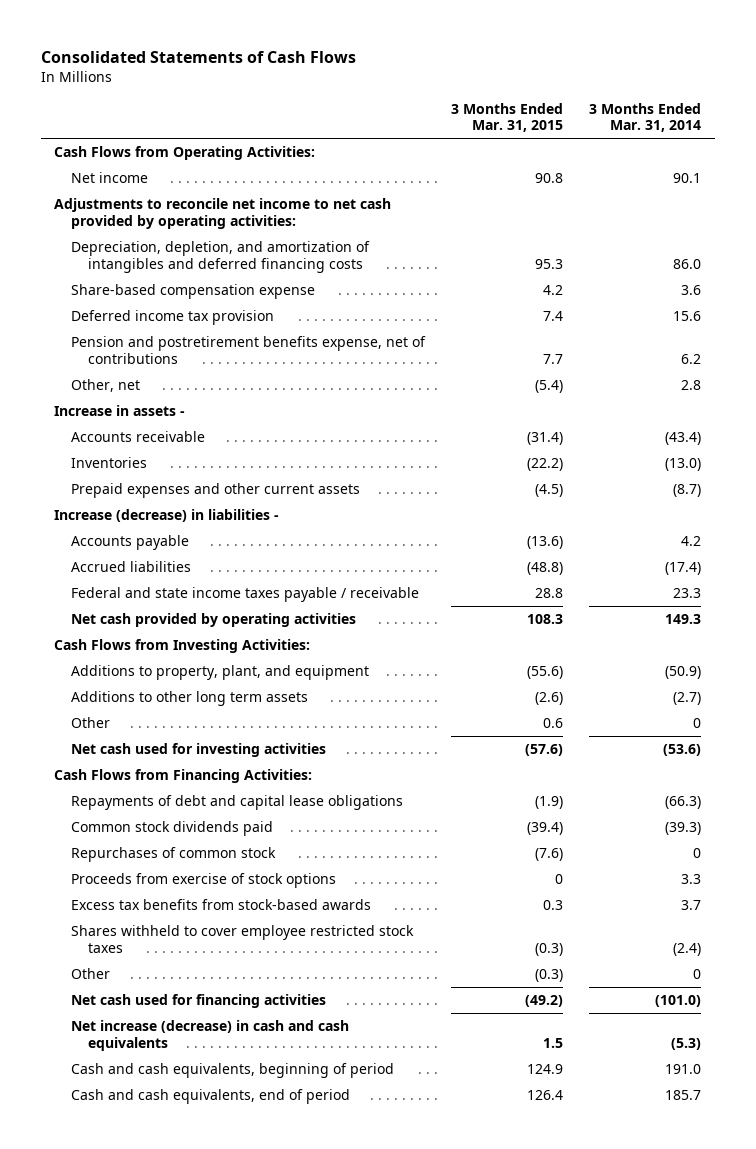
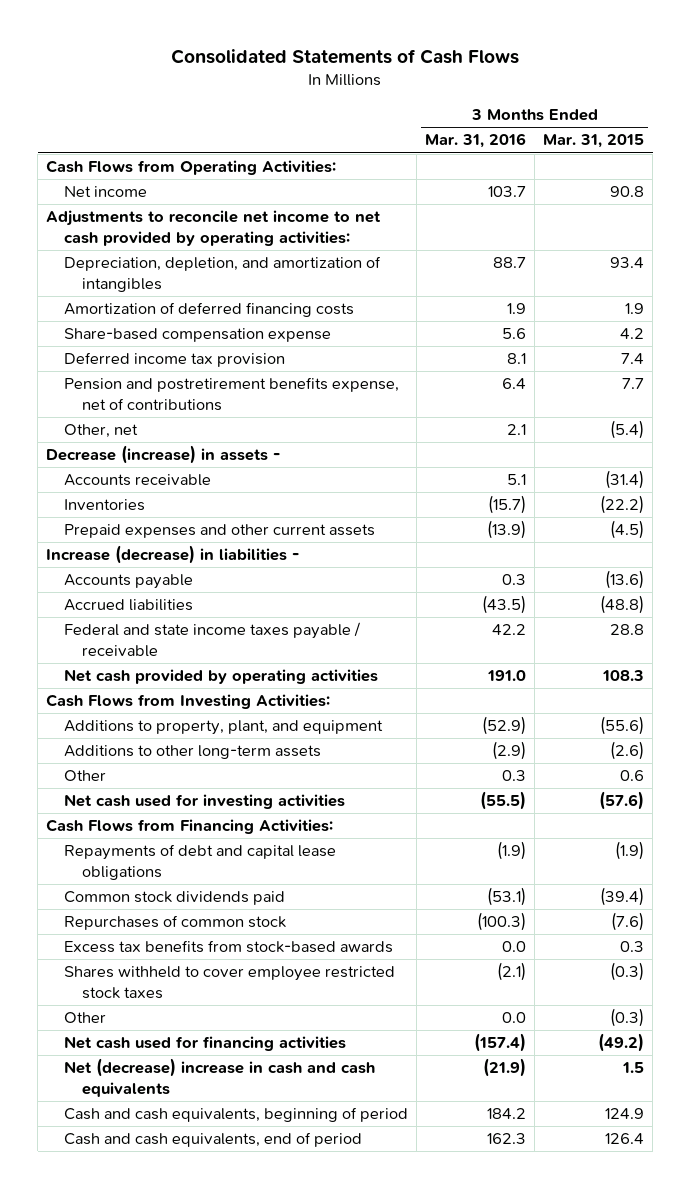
- | 3 Months Ended Mar. 31, 2015 | 3 Months Ended Mar. 31, 2014
+ | 3 Months Ended Mar. 31, 2016 | 3 Months Ended Mar. 31, 2015
- Depreciation, depletion, and amortization of intangibles and deferred financing costs | 95.3 | 86.0
+ Depreciation, depletion, and amortization of intangibles | 88.7 | 93.4
+ Amortization of deferred financing costs | 1.9 | 1.9
- Increase in assets -
+ Decrease (increase) in assets -
- Additions to other long term assets | (2.6) | (2.7)
+ Additions to other long-term assets | (2.9) | (2.6)
- Proceeds from exercise of stock options | 0 | 3.3
- Net increase (decrease) in cash and cash equivalents | 1.5 | (5.3)
+ Net (decrease) increase in cash and cash equivalents | (21.9) | 1.5

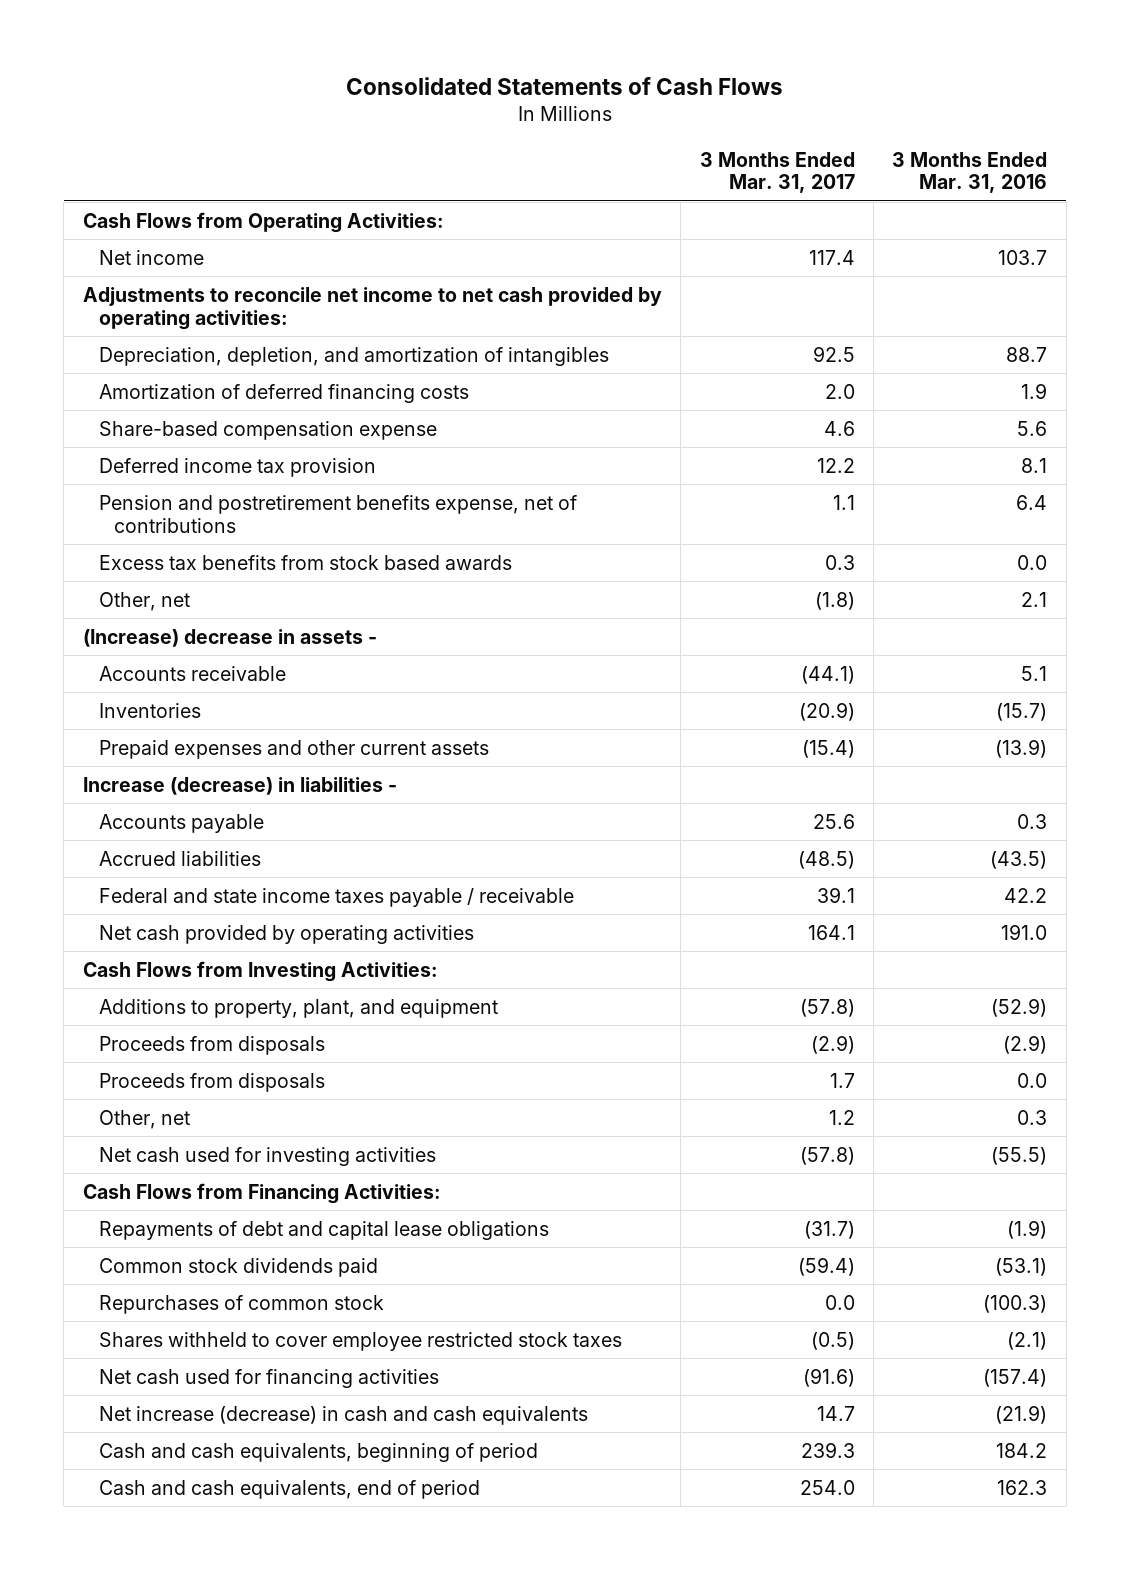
- | 3 Months Ended Mar. 31, 2016 | 3 Months Ended Mar. 31, 2015
+ | 3 Months Ended Mar. 31, 2017 | 3 Months Ended Mar. 31, 2016
+ Excess tax benefits from stock based awards | 0.3 | 0.0
- Decrease (increase) in assets -
+ (Increase) decrease in assets -
- Additions to other long-term assets | (2.9) | (2.6)
- Other | 0.3 | 0.6
+ Proceeds from disposals | (2.9) | (2.9)
+ Proceeds from disposals | 1.7 | 0.0
+ Other, net | 1.2 | 0.3
- Excess tax benefits from stock-based awards | 0.0 | 0.3
- Other | 0.0 | (0.3)
- Net (decrease) increase in cash and cash equivalents | (21.9) | 1.5
+ Net increase (decrease) in cash and cash equivalents | 14.7 | (21.9)

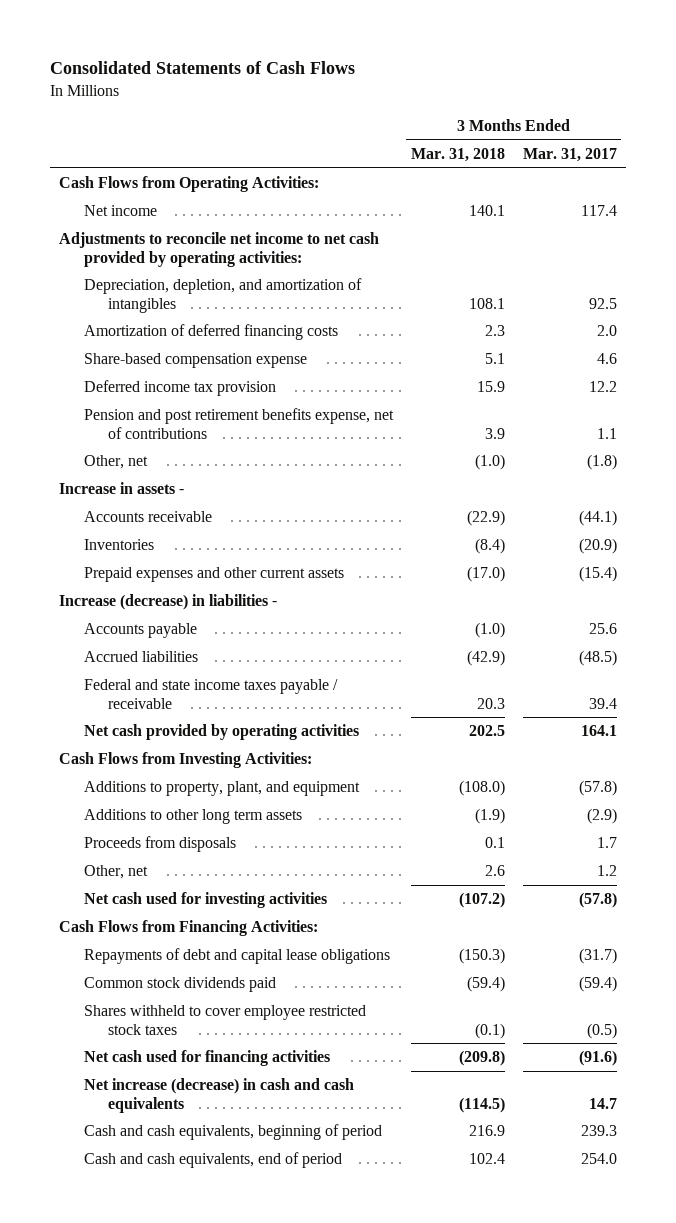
- | 3 Months Ended Mar. 31, 2017 | 3 Months Ended Mar. 31, 2016
+ | 3 Months Ended Mar. 31, 2018 | 3 Months Ended Mar. 31, 2017
- Pension and postretirement benefits expense, net of contributions | 1.1 | 6.4
- Excess tax benefits from stock based awards | 0.3 | 0.0
+ Pension and post retirement benefits expense, net of contributions | 3.9 | 1.1
- (Increase) decrease in assets -
+ Increase in assets -
- Federal and state income taxes payable / receivable | 39.1 | 42.2
+ Federal and state income taxes payable / receivable | 20.3 | 39.4
- Proceeds from disposals | (2.9) | (2.9)
+ Additions to other long term assets | (1.9) | (2.9)
- Repurchases of common stock | 0.0 | (100.3)

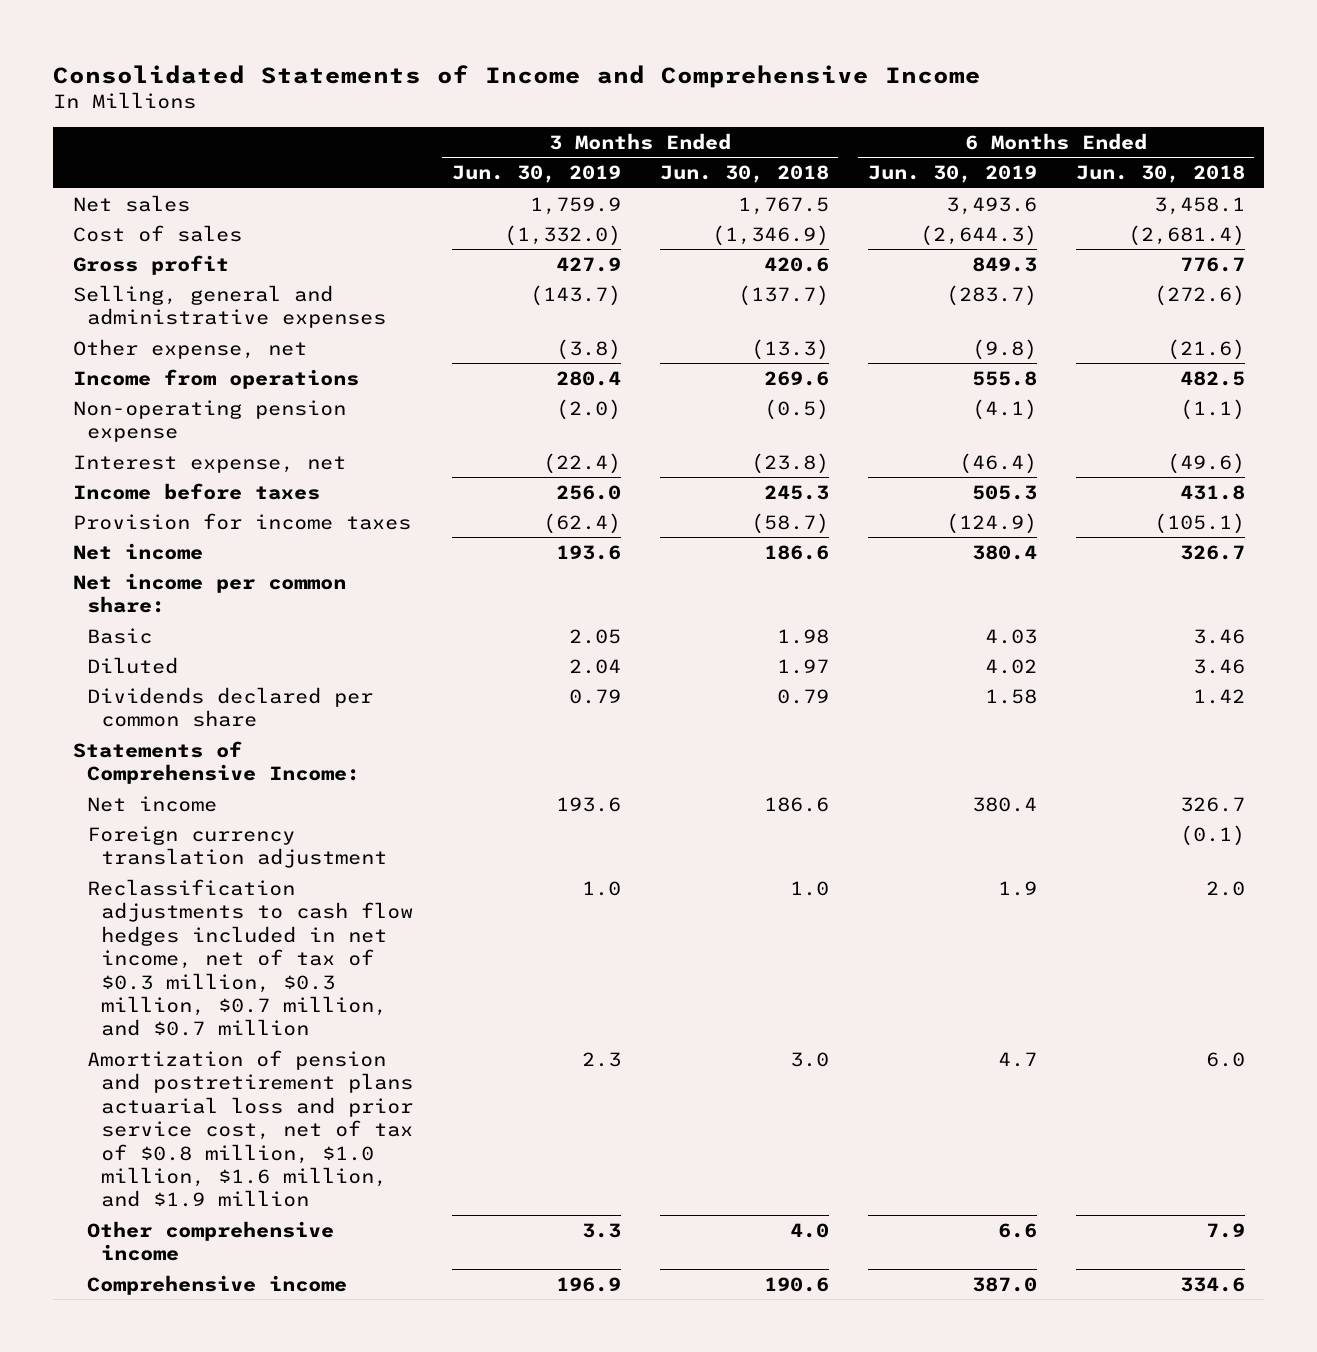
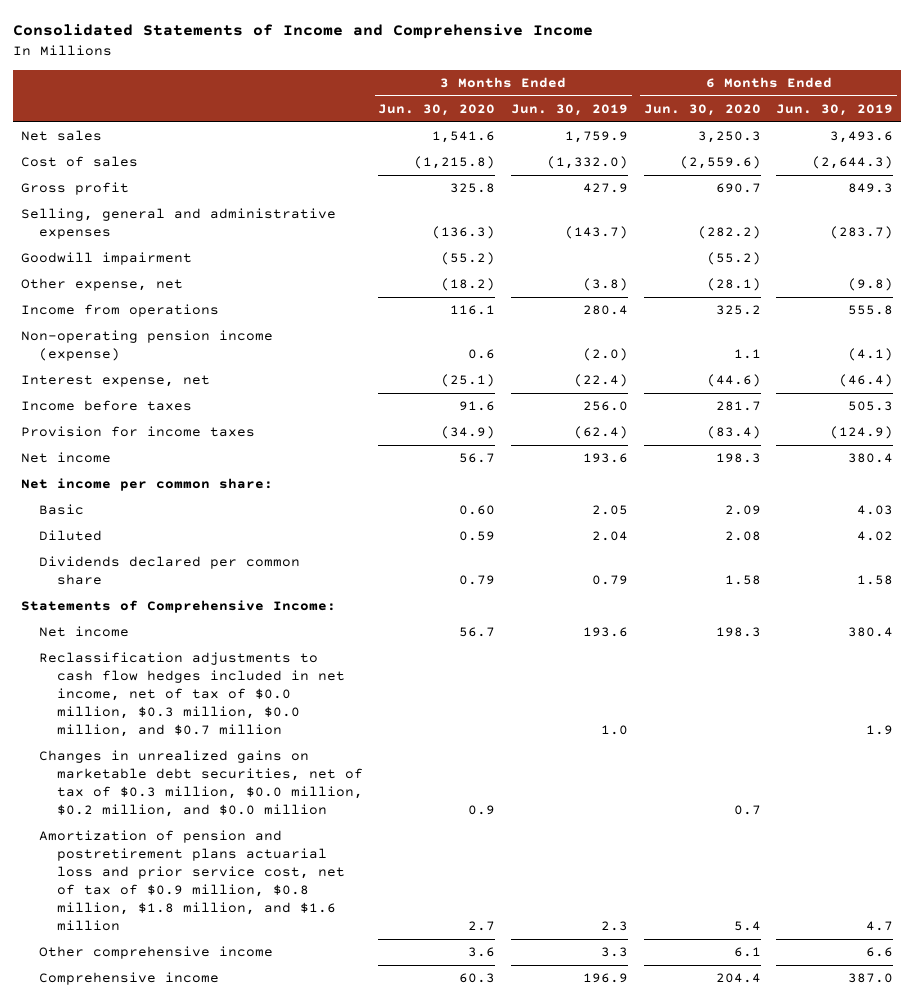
- | 3 Months Ended Jun. 30, 2019 | 3 Months Ended Jun. 30, 2018 | 6 Months Ended Jun. 30, 2019 | 6 Months Ended Jun. 30, 2018
+ | 3 Months Ended Jun. 30, 2020 | 3 Months Ended Jun. 30, 2019 | 6 Months Ended Jun. 30, 2020 | 6 Months Ended Jun. 30, 2019
+ Goodwill impairment | (55.2) | | (55.2) |
- Non-operating pension expense | (2.0) | (0.5) | (4.1) | (1.1)
+ Non-operating pension income (expense) | 0.6 | (2.0) | 1.1 | (4.1)
- Foreign currency translation adjustment | | | | (0.1)
- Reclassification adjustments to cash flow hedges included in net income, net of tax of $0.3 million, $0.3 million, $0.7 million, and $0.7 million | 1.0 | 1.0 | 1.9 | 2.0
- Amortization of pension and postretirement plans actuarial loss and prior service cost, net of tax of $0.8 million, $1.0 million, $1.6 million, and $1.9 million | 2.3 | 3.0 | 4.7 | 6.0
+ Reclassification adjustments to cash flow hedges included in net income, net of tax of $0.0 million, $0.3 million, $0.0 million, and $0.7 million | | 1.0 | | 1.9
+ Changes in unrealized gains on marketable debt securities, net of tax of $0.3 million, $0.0 million, $0.2 million, and $0.0 million | 0.9 | | 0.7 |
+ Amortization of pension and postretirement plans actuarial loss and prior service cost, net of tax of $0.9 million, $0.8 million, $1.8 million, and $1.6 million | 2.7 | 2.3 | 5.4 | 4.7

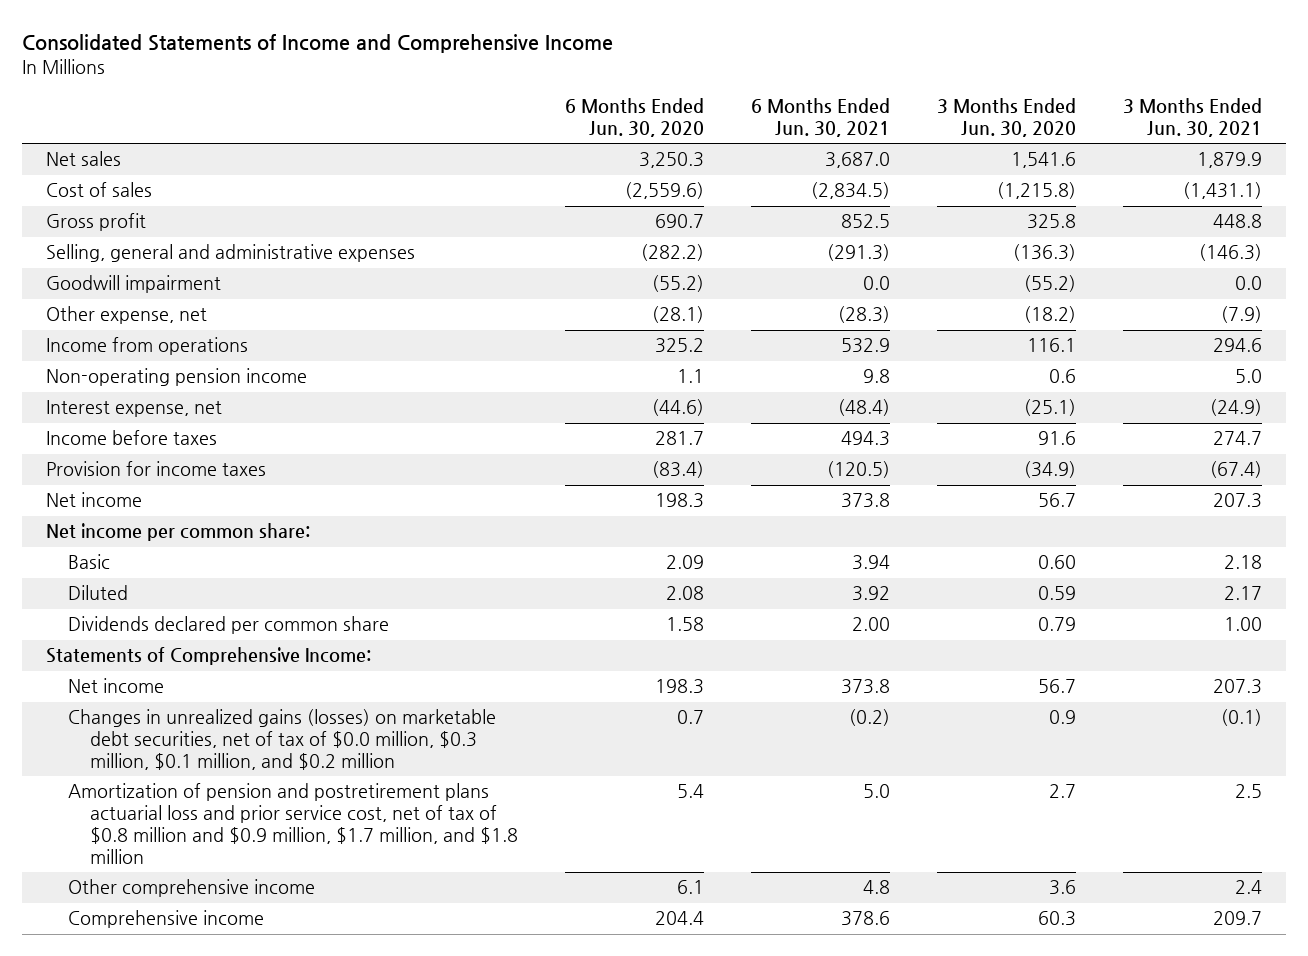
- | 3 Months Ended Jun. 30, 2020 | 3 Months Ended Jun. 30, 2019 | 6 Months Ended Jun. 30, 2020 | 6 Months Ended Jun. 30, 2019
+ | 6 Months Ended Jun. 30, 2020 | 6 Months Ended Jun. 30, 2021 | 3 Months Ended Jun. 30, 2020 | 3 Months Ended Jun. 30, 2021
- Non-operating pension income (expense) | 0.6 | (2.0) | 1.1 | (4.1)
+ Non-operating pension income | 1.1 | 9.8 | 0.6 | 5.0
- Reclassification adjustments to cash flow hedges included in net income, net of tax of $0.0 million, $0.3 million, $0.0 million, and $0.7 million | | 1.0 | | 1.9
- Changes in unrealized gains on marketable debt securities, net of tax of $0.3 million, $0.0 million, $0.2 million, and $0.0 million | 0.9 | | 0.7 |
- Amortization of pension and postretirement plans actuarial loss and prior service cost, net of tax of $0.9 million, $0.8 million, $1.8 million, and $1.6 million | 2.7 | 2.3 | 5.4 | 4.7
+ Changes in unrealized gains (losses) on marketable debt securities, net of tax of $0.0 million, $0.3 million, $0.1 million, and $0.2 million | 0.7 | (0.2) | 0.9 | (0.1)
+ Amortization of pension and postretirement plans actuarial loss and prior service cost, net of tax of $0.8 million and $0.9 million, $1.7 million, and $1.8 million | 5.4 | 5.0 | 2.7 | 2.5

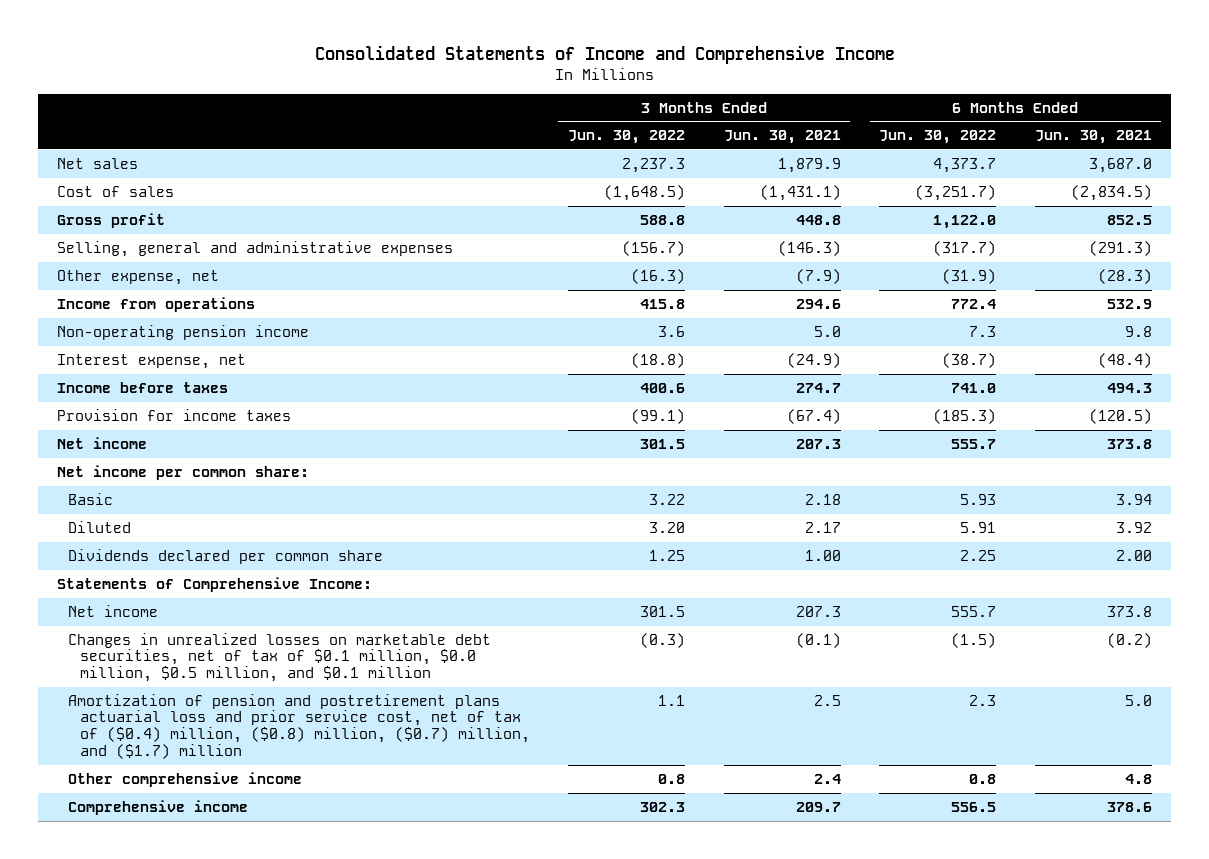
- | 6 Months Ended Jun. 30, 2020 | 6 Months Ended Jun. 30, 2021 | 3 Months Ended Jun. 30, 2020 | 3 Months Ended Jun. 30, 2021
+ | 3 Months Ended Jun. 30, 2022 | 3 Months Ended Jun. 30, 2021 | 6 Months Ended Jun. 30, 2022 | 6 Months Ended Jun. 30, 2021
- Goodwill impairment | (55.2) | 0.0 | (55.2) | 0.0
- Changes in unrealized gains (losses) on marketable debt securities, net of tax of $0.0 million, $0.3 million, $0.1 million, and $0.2 million | 0.7 | (0.2) | 0.9 | (0.1)
- Amortization of pension and postretirement plans actuarial loss and prior service cost, net of tax of $0.8 million and $0.9 million, $1.7 million, and $1.8 million | 5.4 | 5.0 | 2.7 | 2.5
+ Changes in unrealized losses on marketable debt securities, net of tax of $0.1 million, $0.0 million, $0.5 million, and $0.1 million | (0.3) | (0.1) | (1.5) | (0.2)
+ Amortization of pension and postretirement plans actuarial loss and prior service cost, net of tax of ($0.4) million, ($0.8) million, ($0.7) million, and ($1.7) million | 1.1 | 2.5 | 2.3 | 5.0

